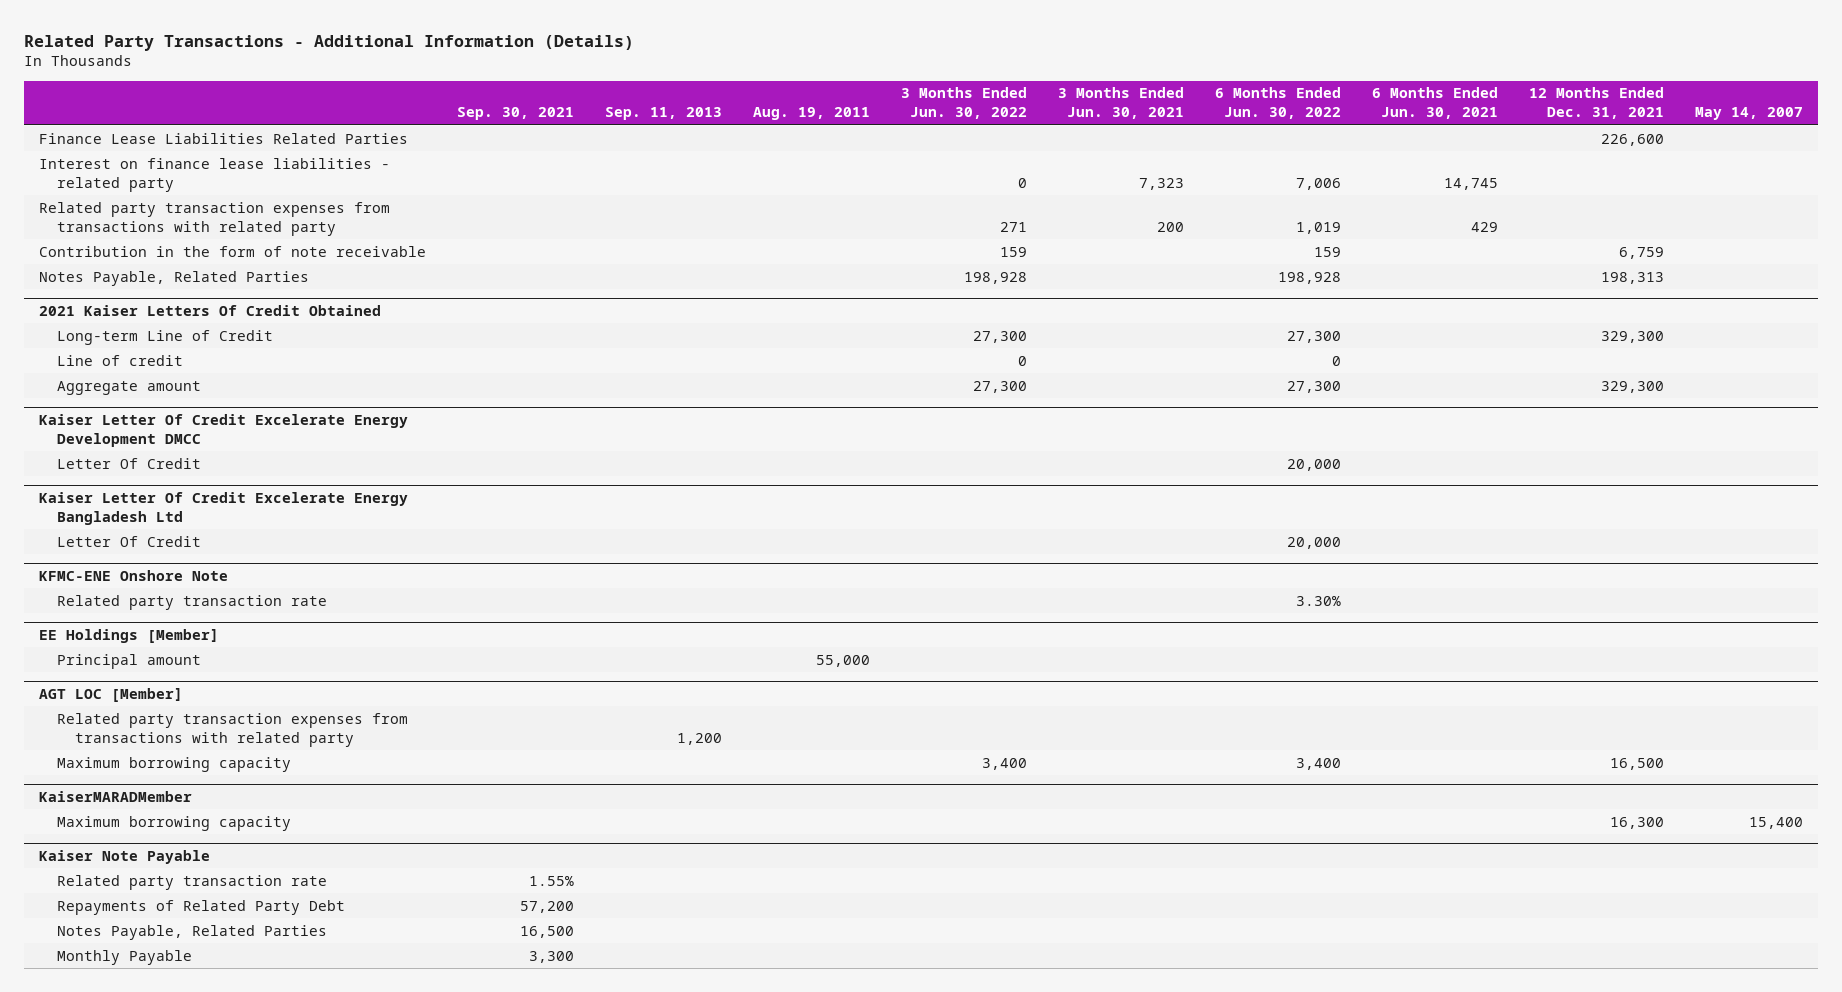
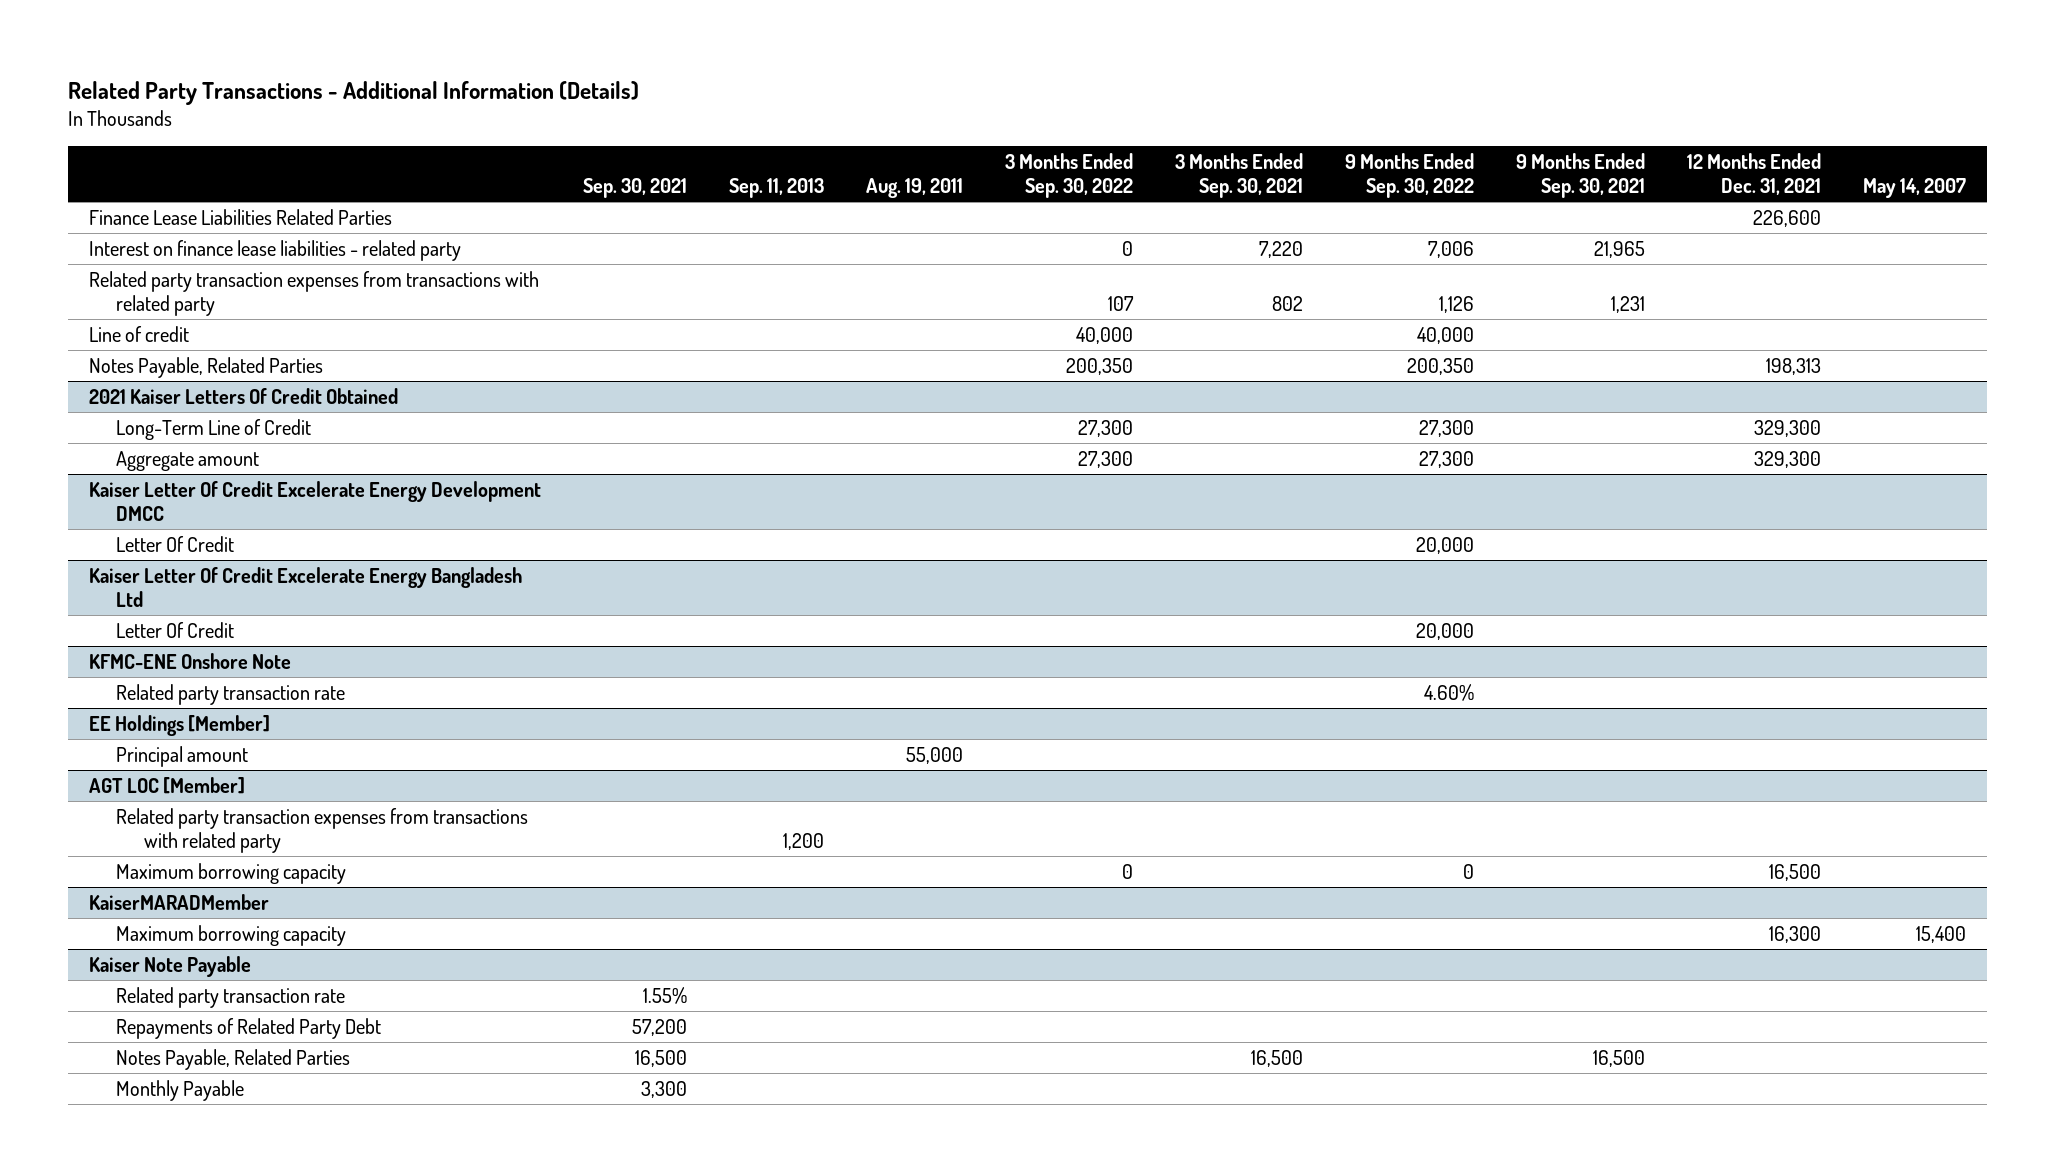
- | Sep. 30, 2021 | Sep. 11, 2013 | Aug. 19, 2011 | 3 Months Ended Jun. 30, 2022 | 3 Months Ended Jun. 30, 2021 | 6 Months Ended Jun. 30, 2022 | 6 Months Ended Jun. 30, 2021 | 12 Months Ended Dec. 31, 2021 | May 14, 2007
+ | Sep. 30, 2021 | Sep. 11, 2013 | Aug. 19, 2011 | 3 Months Ended Sep. 30, 2022 | 3 Months Ended Sep. 30, 2021 | 9 Months Ended Sep. 30, 2022 | 9 Months Ended Sep. 30, 2021 | 12 Months Ended Dec. 31, 2021 | May 14, 2007
- Contribution in the form of note receivable | | | | 159 | | 159 | | 6,759 |
+ Line of credit | | | | 40,000 | | 40,000 | | |
@ 2021 Kaiser Letters Of Credit Obtained
- Long-term Line of Credit | | | | 27,300 | | 27,300 | | 329,300 |
- Line of credit | | | | 0 | | 0 | | |
+ Long-Term Line of Credit | | | | 27,300 | | 27,300 | | 329,300 |

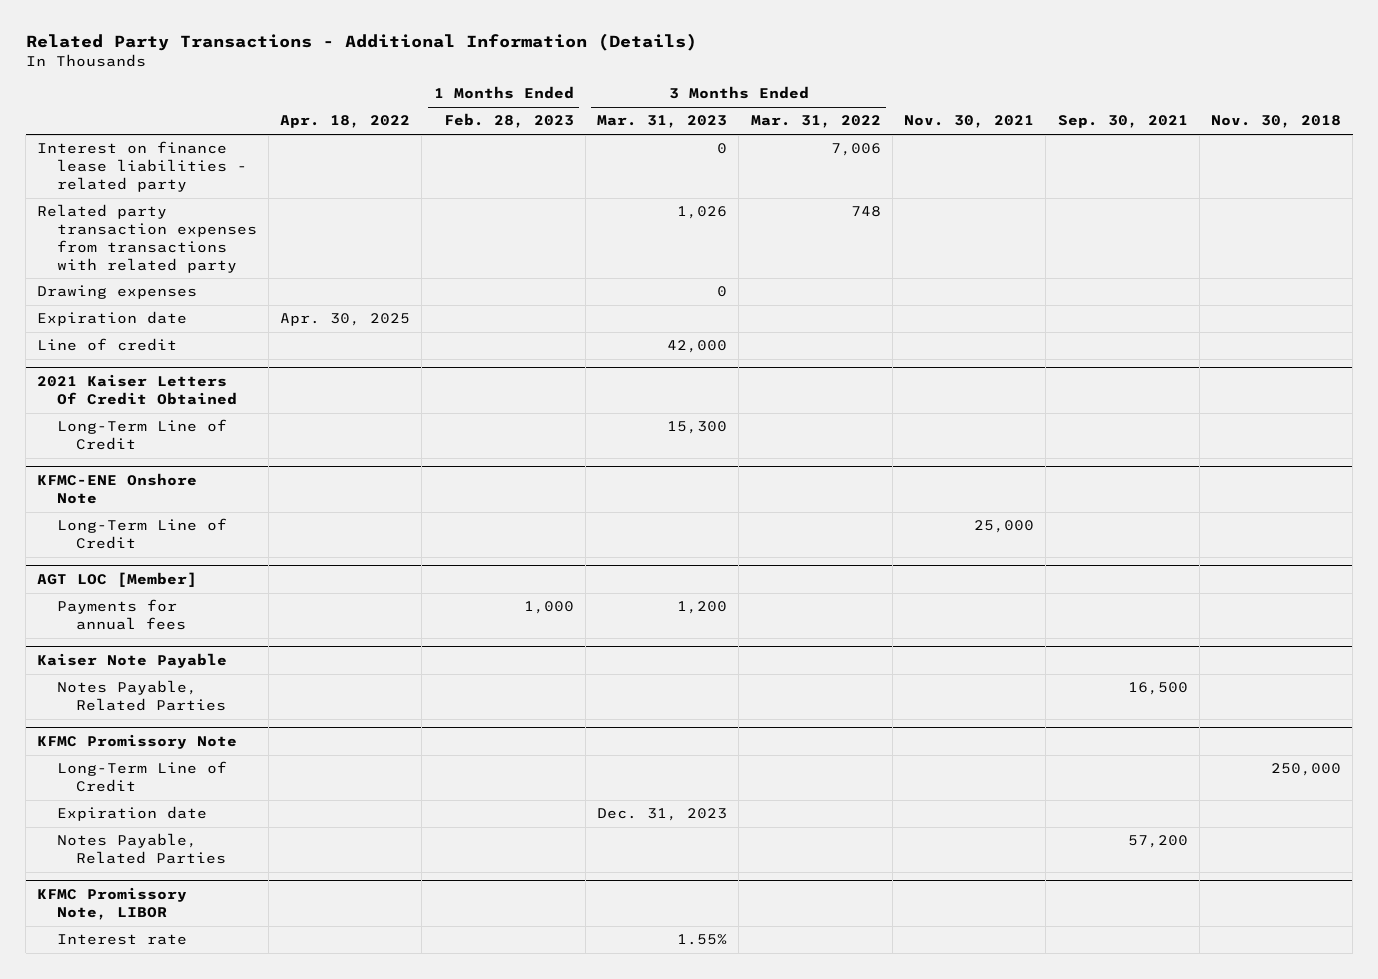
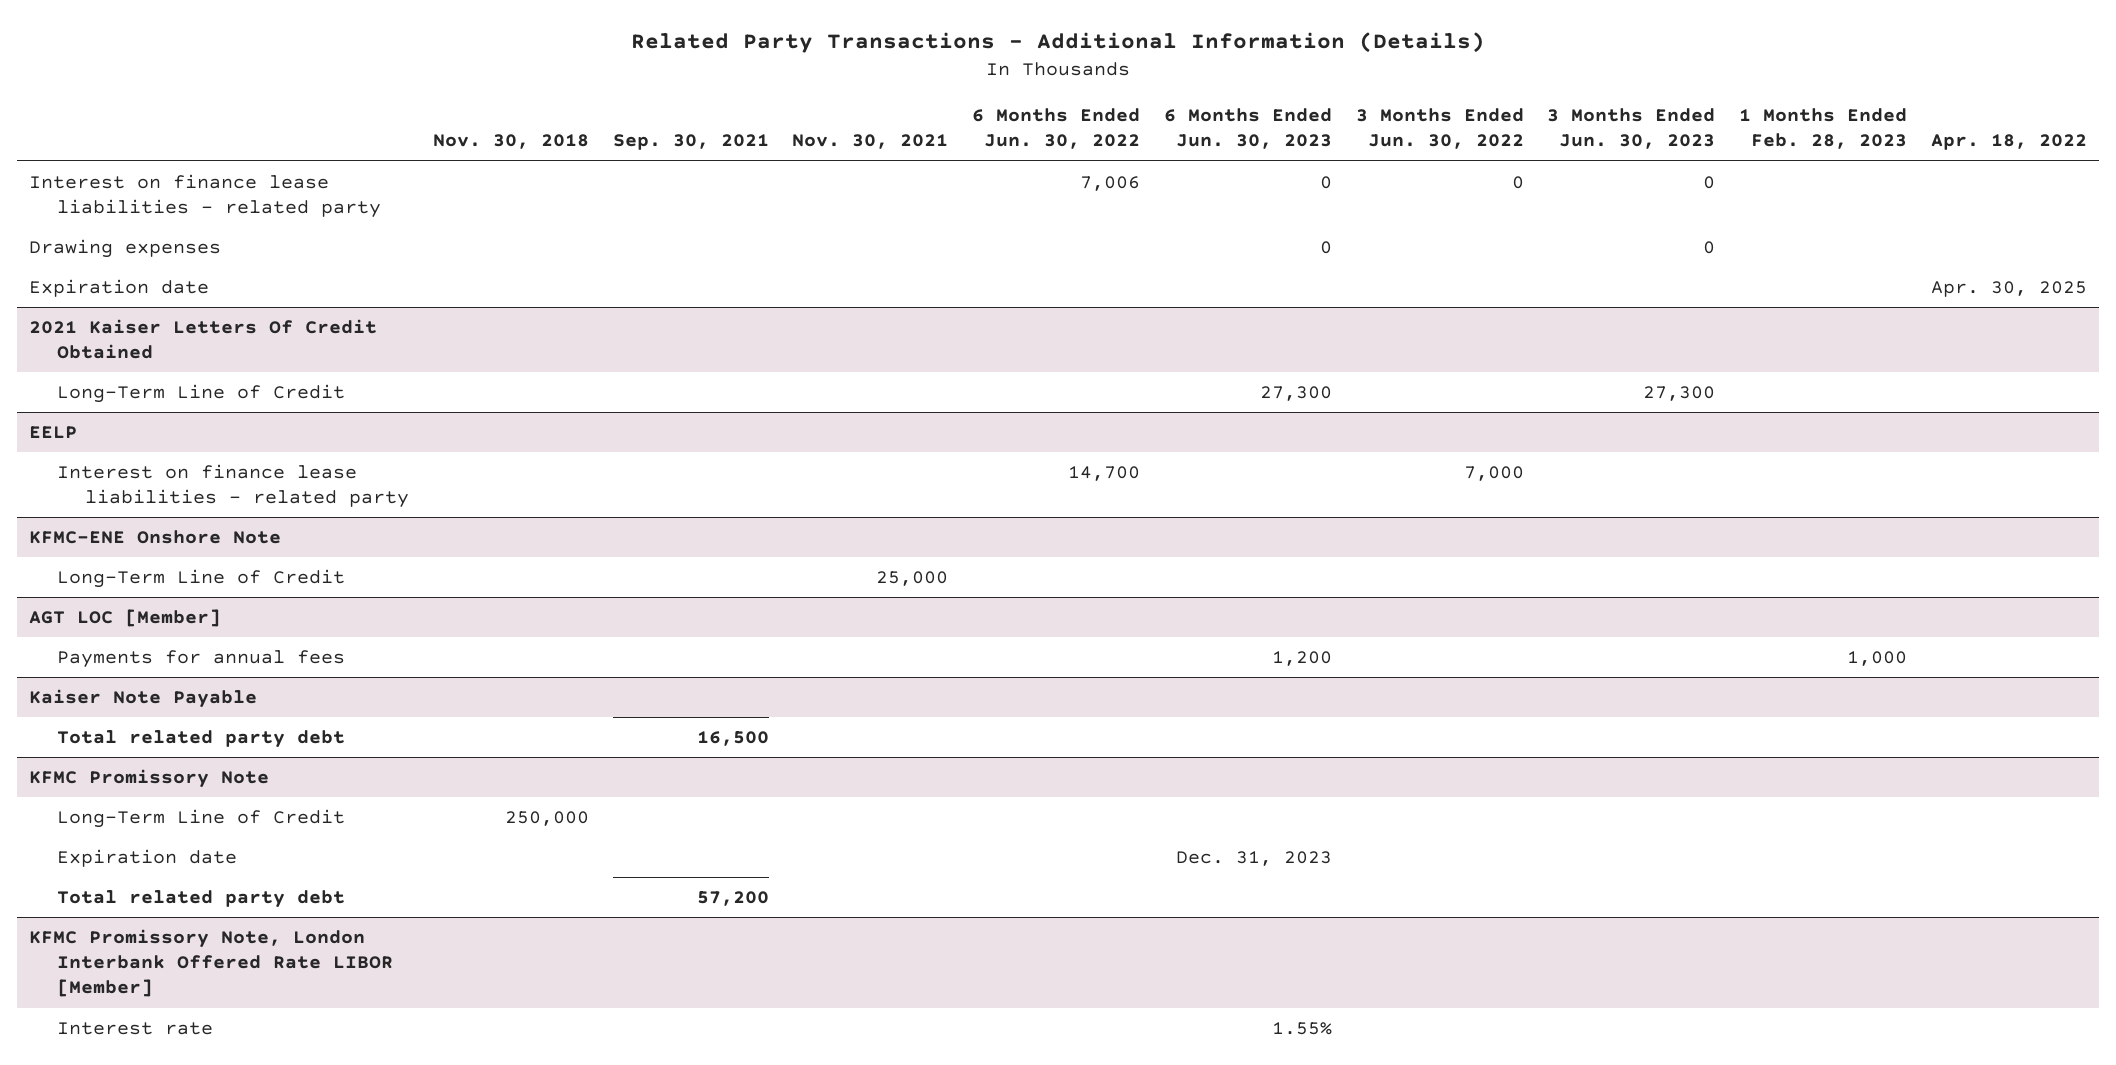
- | Apr. 18, 2022 | 1 Months Ended Feb. 28, 2023 | 3 Months Ended Mar. 31, 2023 | 3 Months Ended Mar. 31, 2022 | Nov. 30, 2021 | Sep. 30, 2021 | Nov. 30, 2018
+ | Nov. 30, 2018 | Sep. 30, 2021 | Nov. 30, 2021 | 6 Months Ended Jun. 30, 2022 | 6 Months Ended Jun. 30, 2023 | 3 Months Ended Jun. 30, 2022 | 3 Months Ended Jun. 30, 2023 | 1 Months Ended Feb. 28, 2023 | Apr. 18, 2022
- Related party transaction expenses from transactions with related party | | | 1,026 | 748 | | |
- Line of credit | | | 42,000 | | | |
+ EELP
+ Interest on finance lease liabilities - related party | | | | 14,700 | | 7,000 | | |
@ Kaiser Note Payable
- Notes Payable, Related Parties | | | | | | 16,500 |
+ Total related party debt | | 16,500 | | | | | | |
@ KFMC Promissory Note
- Notes Payable, Related Parties | | | | | | 57,200 |
- KFMC Promissory Note, LIBOR
@ KFMC Promissory Note
+ Total related party debt | | 57,200 | | | | | | |
+ KFMC Promissory Note, London Interbank Offered Rate LIBOR [Member]

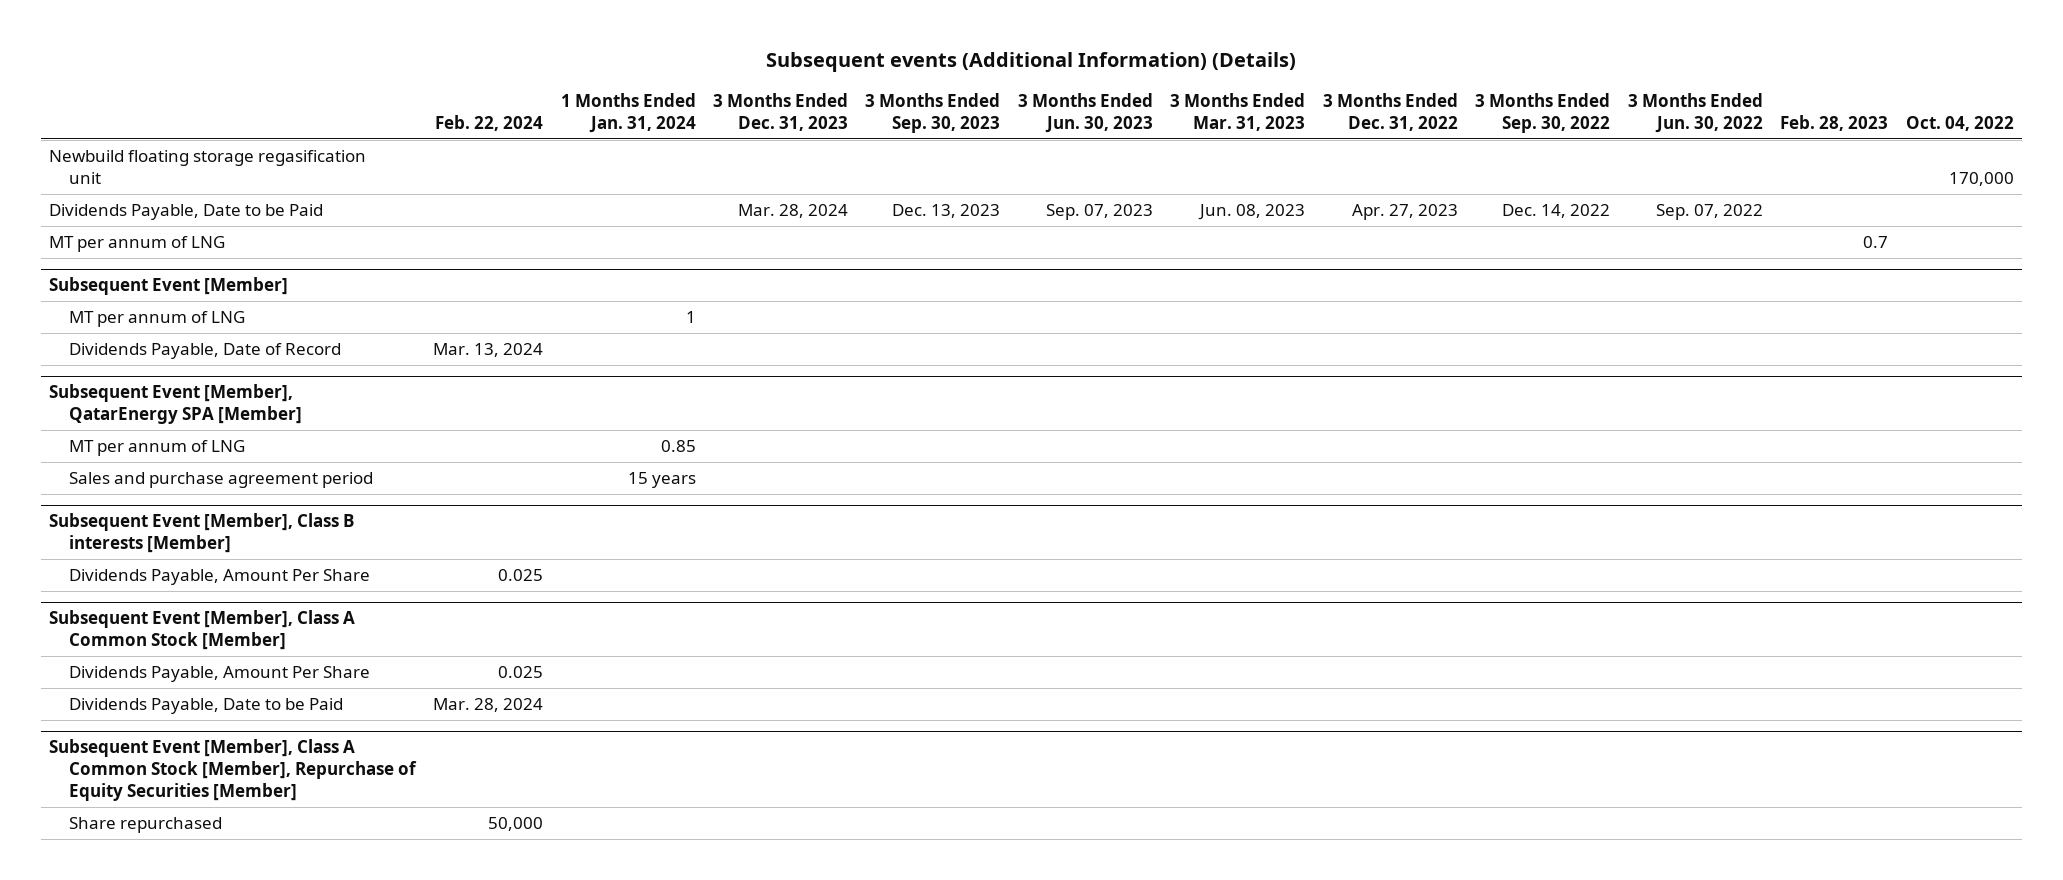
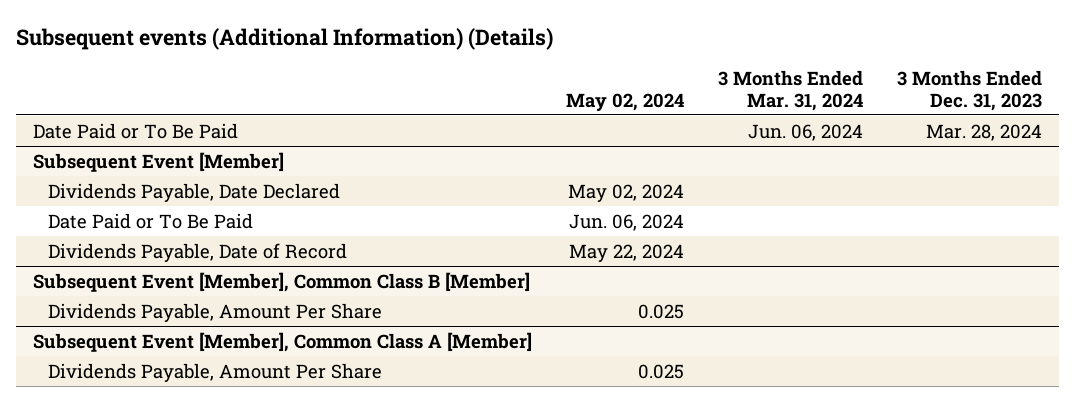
- | Feb. 22, 2024 | 1 Months Ended Jan. 31, 2024 | 3 Months Ended Dec. 31, 2023 | 3 Months Ended Sep. 30, 2023 | 3 Months Ended Jun. 30, 2023 | 3 Months Ended Mar. 31, 2023 | 3 Months Ended Dec. 31, 2022 | 3 Months Ended Sep. 30, 2022 | 3 Months Ended Jun. 30, 2022 | Feb. 28, 2023 | Oct. 04, 2022
+ | May 02, 2024 | 3 Months Ended Mar. 31, 2024 | 3 Months Ended Dec. 31, 2023
- Newbuild floating storage regasification unit | | | | | | | | | | | 170,000
- Dividends Payable, Date to be Paid | | | Mar. 28, 2024 | Dec. 13, 2023 | Sep. 07, 2023 | Jun. 08, 2023 | Apr. 27, 2023 | Dec. 14, 2022 | Sep. 07, 2022 | |
- MT per annum of LNG | | | | | | | | | | 0.7 |
+ Date Paid or To Be Paid | | Jun. 06, 2024 | Mar. 28, 2024
@ Subsequent Event [Member]
- MT per annum of LNG | | 1 | | | | | | | | |
+ Dividends Payable, Date Declared | May 02, 2024 | |
+ Date Paid or To Be Paid | Jun. 06, 2024 | |
- Subsequent Event [Member], QatarEnergy SPA [Member]
- MT per annum of LNG | | 0.85 | | | | | | | | |
- Sales and purchase agreement period | | 15 years | | | | | | | | |
- Subsequent Event [Member], Class B interests [Member]
+ Subsequent Event [Member], Common Class B [Member]
- Subsequent Event [Member], Class A Common Stock [Member]
+ Subsequent Event [Member], Common Class A [Member]
- Dividends Payable, Date to be Paid | Mar. 28, 2024 | | | | | | | | | |
- Subsequent Event [Member], Class A Common Stock [Member], Repurchase of Equity Securities [Member]
- Share repurchased | 50,000 | | | | | | | | | |

